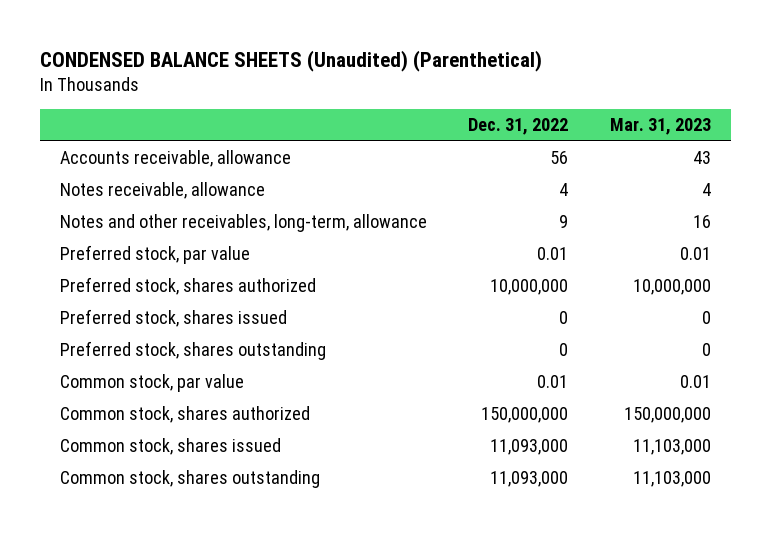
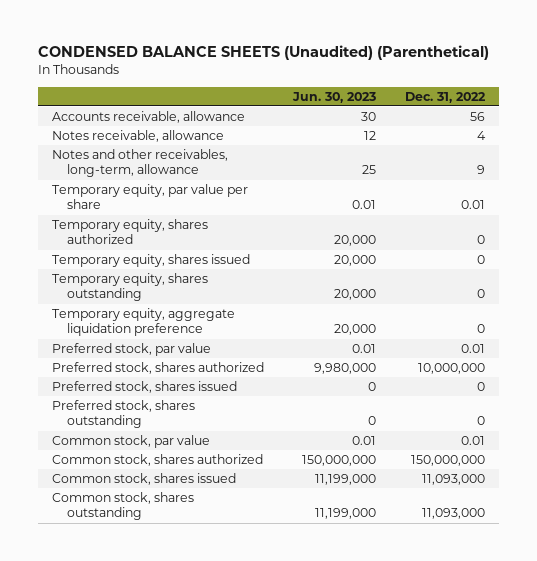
- | Dec. 31, 2022 | Mar. 31, 2023
+ | Jun. 30, 2023 | Dec. 31, 2022
+ Temporary equity, par value per share | 0.01 | 0.01
+ Temporary equity, shares authorized | 20,000 | 0
+ Temporary equity, shares issued | 20,000 | 0
+ Temporary equity, shares outstanding | 20,000 | 0
+ Temporary equity, aggregate liquidation preference | 20,000 | 0

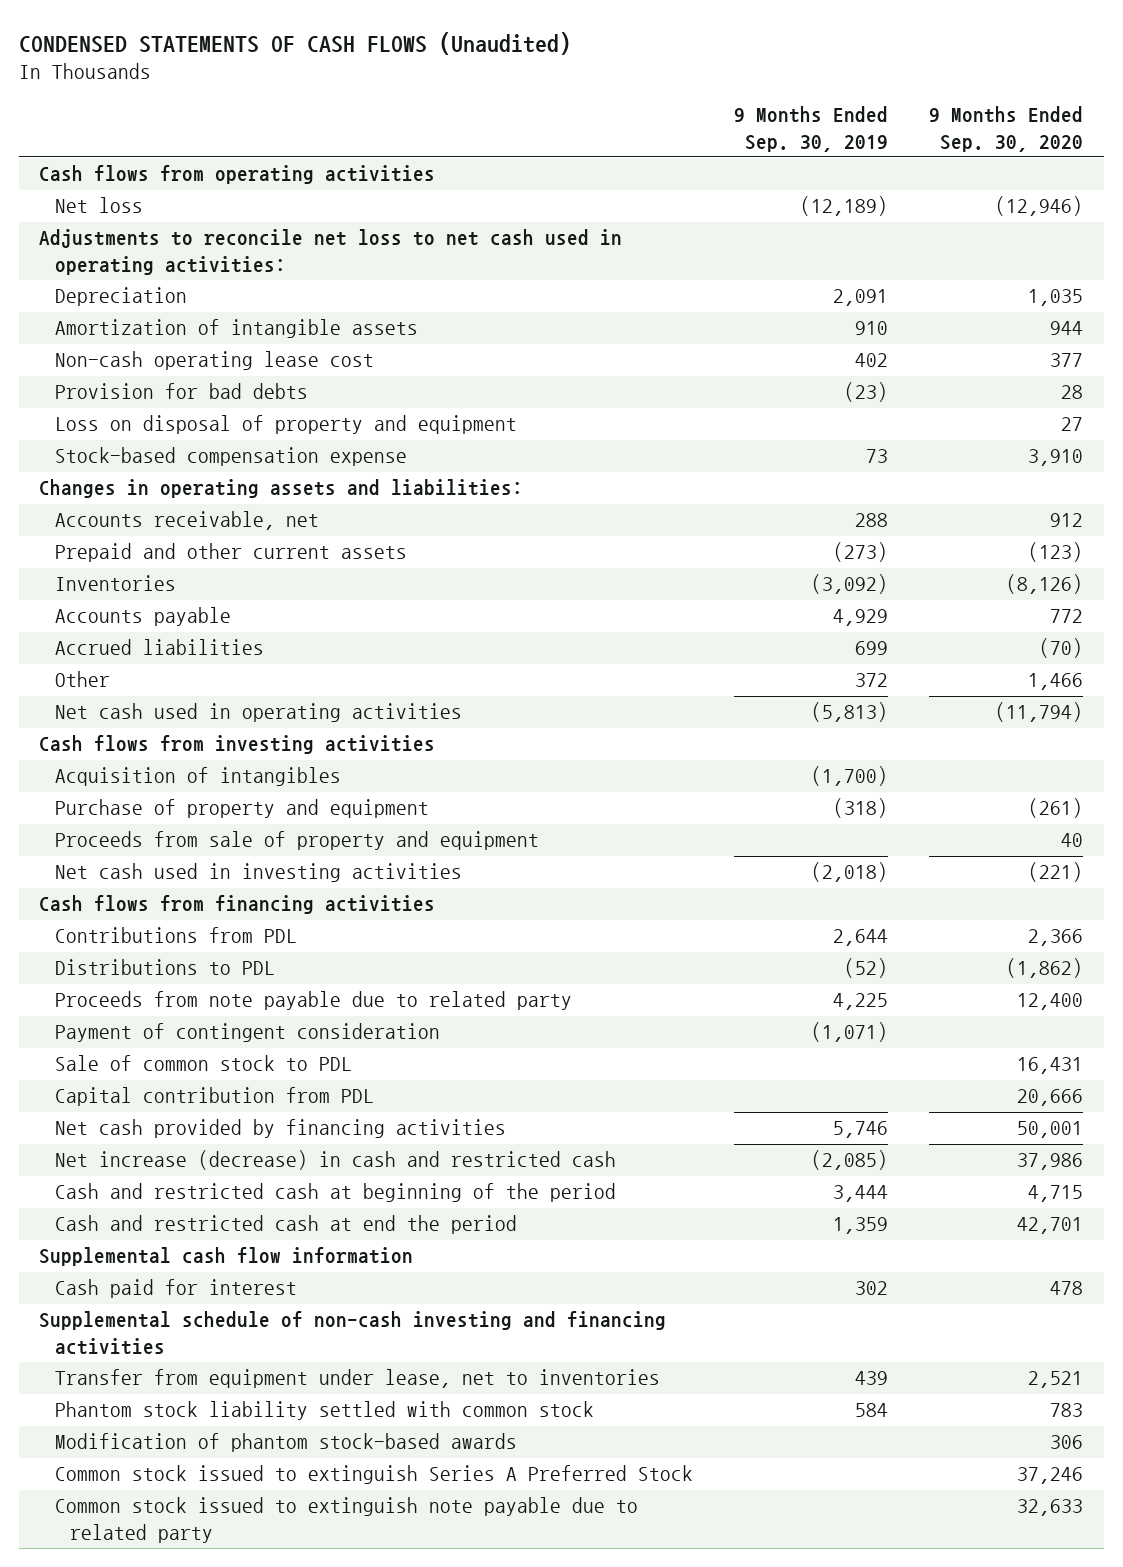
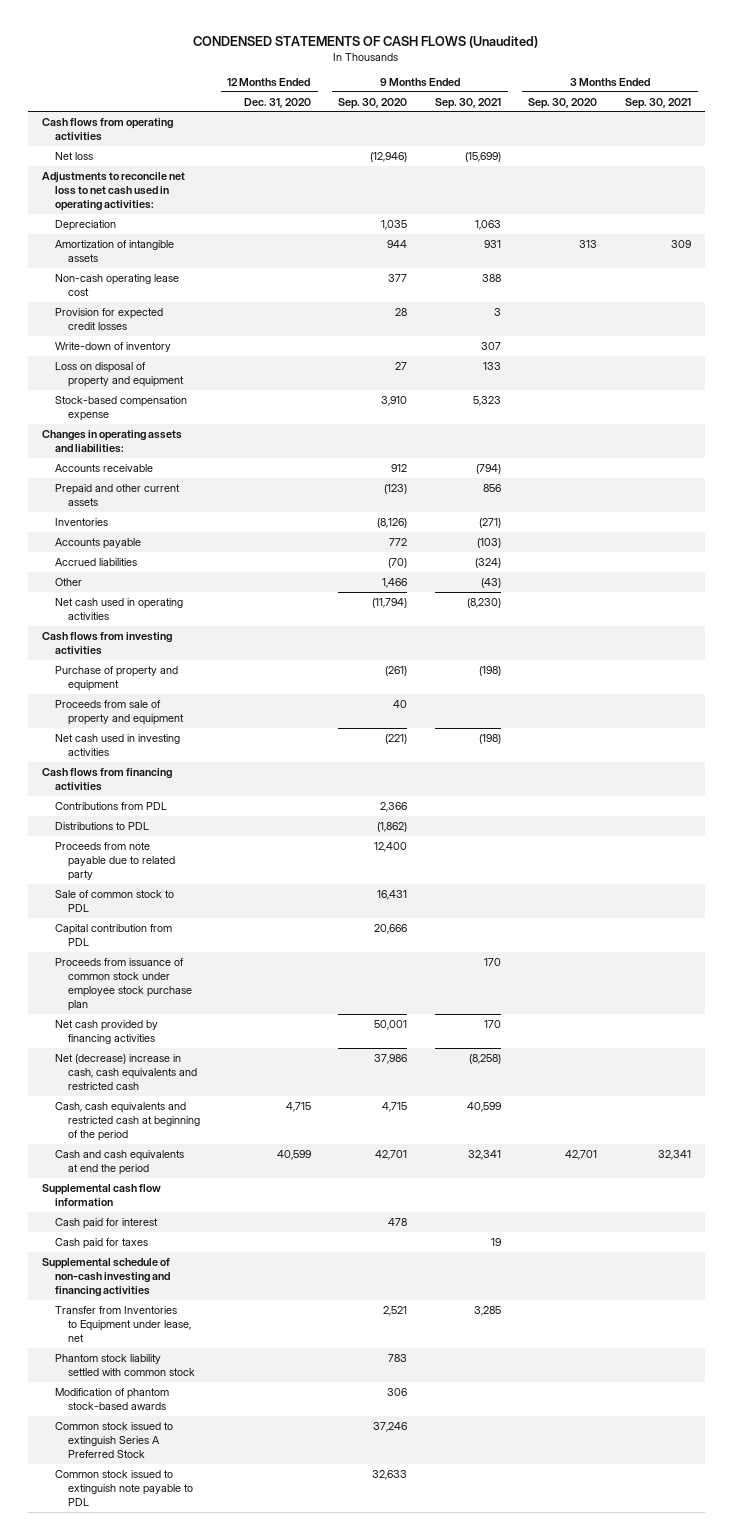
- | 9 Months Ended Sep. 30, 2019 | 9 Months Ended Sep. 30, 2020
+ | 12 Months Ended Dec. 31, 2020 | 9 Months Ended Sep. 30, 2020 | 9 Months Ended Sep. 30, 2021 | 3 Months Ended Sep. 30, 2020 | 3 Months Ended Sep. 30, 2021
- Provision for bad debts | (23) | 28
+ Provision for expected credit losses | | 28 | 3 | |
+ Write-down of inventory | | | 307 | |
- Accounts receivable, net | 288 | 912
+ Accounts receivable | | 912 | (794) | |
- Acquisition of intangibles | (1,700) |
- Payment of contingent consideration | (1,071) |
+ Proceeds from issuance of common stock under employee stock purchase plan | | | 170 | |
- Net increase (decrease) in cash and restricted cash | (2,085) | 37,986
- Cash and restricted cash at beginning of the period | 3,444 | 4,715
- Cash and restricted cash at end the period | 1,359 | 42,701
+ Net (decrease) increase in cash, cash equivalents and restricted cash | | 37,986 | (8,258) | |
+ Cash, cash equivalents and restricted cash at beginning of the period | 4,715 | 4,715 | 40,599 | |
+ Cash and cash equivalents at end the period | 40,599 | 42,701 | 32,341 | 42,701 | 32,341
+ Cash paid for taxes | | | 19 | |
- Transfer from equipment under lease, net to inventories | 439 | 2,521
+ Transfer from Inventories to Equipment under lease, net | | 2,521 | 3,285 | |
- Common stock issued to extinguish note payable due to related party | | 32,633
+ Common stock issued to extinguish note payable to PDL | | 32,633 | | |

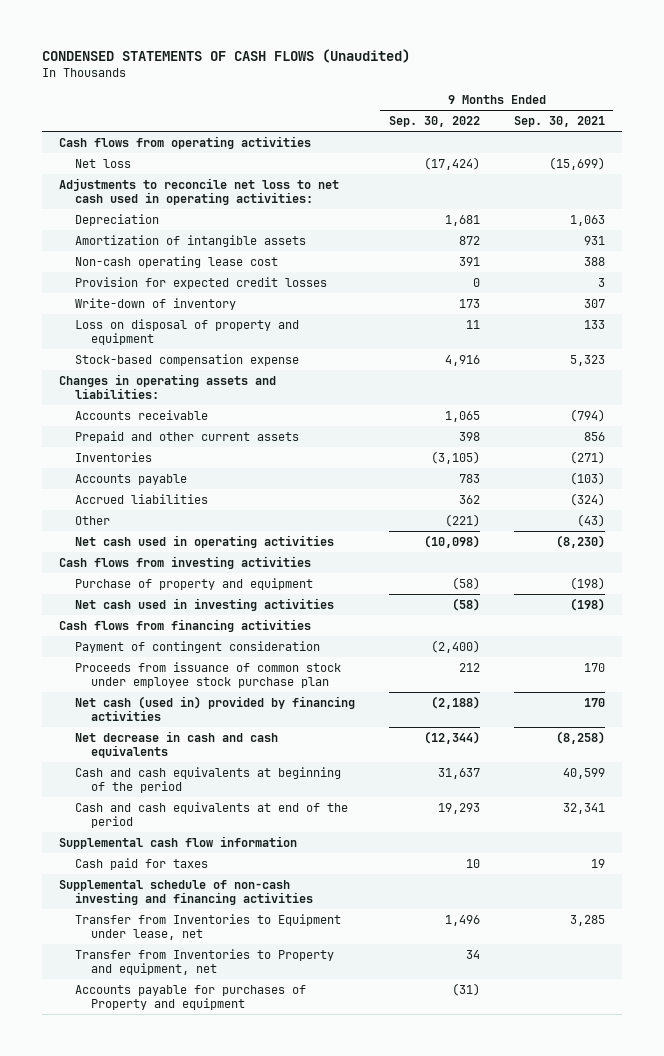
- | 12 Months Ended Dec. 31, 2020 | 9 Months Ended Sep. 30, 2020 | 9 Months Ended Sep. 30, 2021 | 3 Months Ended Sep. 30, 2020 | 3 Months Ended Sep. 30, 2021
+ | 9 Months Ended Sep. 30, 2022 | 9 Months Ended Sep. 30, 2021
- Proceeds from sale of property and equipment | | 40 | | |
- Contributions from PDL | | 2,366 | | |
- Distributions to PDL | | (1,862) | | |
- Proceeds from note payable due to related party | | 12,400 | | |
- Sale of common stock to PDL | | 16,431 | | |
- Capital contribution from PDL | | 20,666 | | |
+ Payment of contingent consideration | (2,400) |
- Net cash provided by financing activities | | 50,001 | 170 | |
- Net (decrease) increase in cash, cash equivalents and restricted cash | | 37,986 | (8,258) | |
- Cash, cash equivalents and restricted cash at beginning of the period | 4,715 | 4,715 | 40,599 | |
- Cash and cash equivalents at end the period | 40,599 | 42,701 | 32,341 | 42,701 | 32,341
+ Net cash (used in) provided by financing activities | (2,188) | 170
+ Net decrease in cash and cash equivalents | (12,344) | (8,258)
+ Cash and cash equivalents at beginning of the period | 31,637 | 40,599
+ Cash and cash equivalents at end of the period | 19,293 | 32,341
- Cash paid for interest | | 478 | | |
- Phantom stock liability settled with common stock | | 783 | | |
- Modification of phantom stock-based awards | | 306 | | |
- Common stock issued to extinguish Series A Preferred Stock | | 37,246 | | |
- Common stock issued to extinguish note payable to PDL | | 32,633 | | |
+ Transfer from Inventories to Property and equipment, net | 34 |
+ Accounts payable for purchases of Property and equipment | (31) |

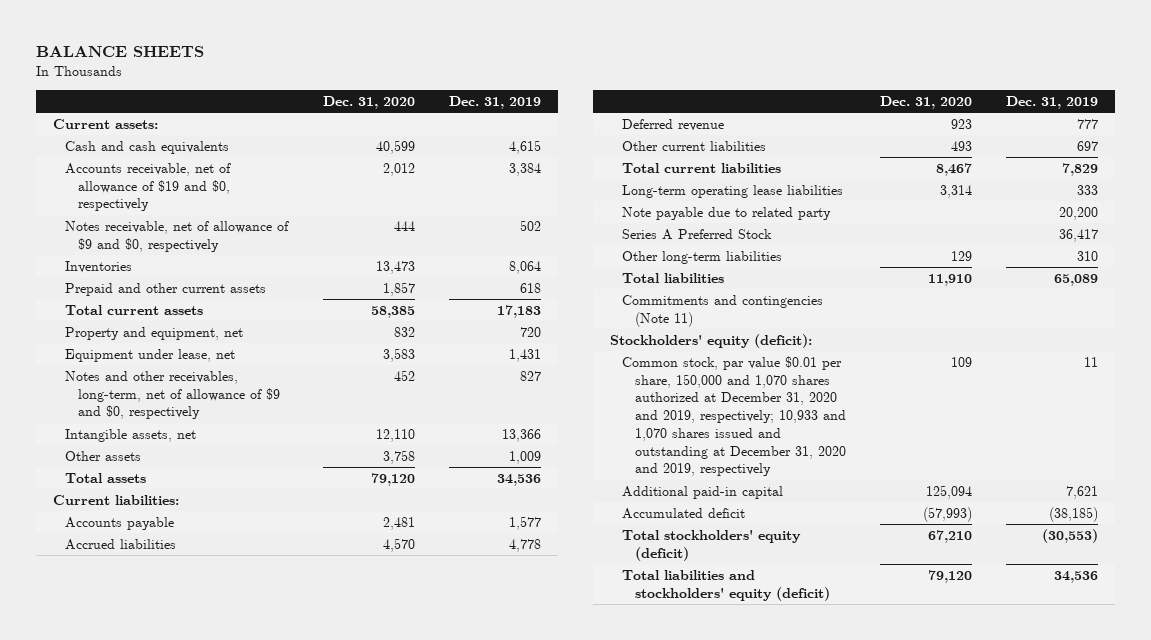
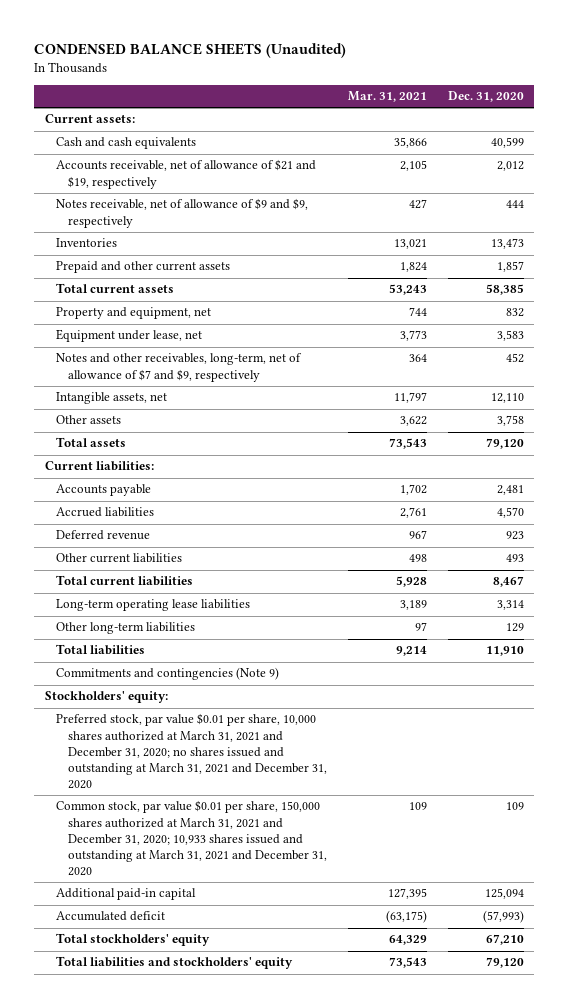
- BALANCE SHEETS
+ CONDENSED BALANCE SHEETS (Unaudited)
- | Dec. 31, 2020 | Dec. 31, 2019
+ | Mar. 31, 2021 | Dec. 31, 2020
- Accounts receivable, net of allowance of $19 and $0, respectively | 2,012 | 3,384
- Notes receivable, net of allowance of $9 and $0, respectively | 444 | 502
+ Accounts receivable, net of allowance of $21 and $19, respectively | 2,105 | 2,012
+ Notes receivable, net of allowance of $9 and $9, respectively | 427 | 444
- Notes and other receivables, long-term, net of allowance of $9 and $0, respectively | 452 | 827
+ Notes and other receivables, long-term, net of allowance of $7 and $9, respectively | 364 | 452
- Note payable due to related party | | 20,200
- Series A Preferred Stock | | 36,417
- Commitments and contingencies (Note 11)
- Stockholders' equity (deficit):
- Common stock, par value $0.01 per share, 150,000 and 1,070 shares authorized at December 31, 2020 and 2019, respectively; 10,933 and 1,070 shares issued and outstanding at December 31, 2020 and 2019, respectively | 109 | 11
+ Commitments and contingencies (Note 9)
+ Stockholders' equity:
+ Preferred stock, par value $0.01 per share, 10,000 shares authorized at March 31, 2021 and December 31, 2020; no shares issued and outstanding at March 31, 2021 and December 31, 2020
+ Common stock, par value $0.01 per share, 150,000 shares authorized at March 31, 2021 and December 31, 2020; 10,933 shares issued and outstanding at March 31, 2021 and December 31, 2020 | 109 | 109
- Total stockholders' equity (deficit) | 67,210 | (30,553)
- Total liabilities and stockholders' equity (deficit) | 79,120 | 34,536
+ Total stockholders' equity | 64,329 | 67,210
+ Total liabilities and stockholders' equity | 73,543 | 79,120

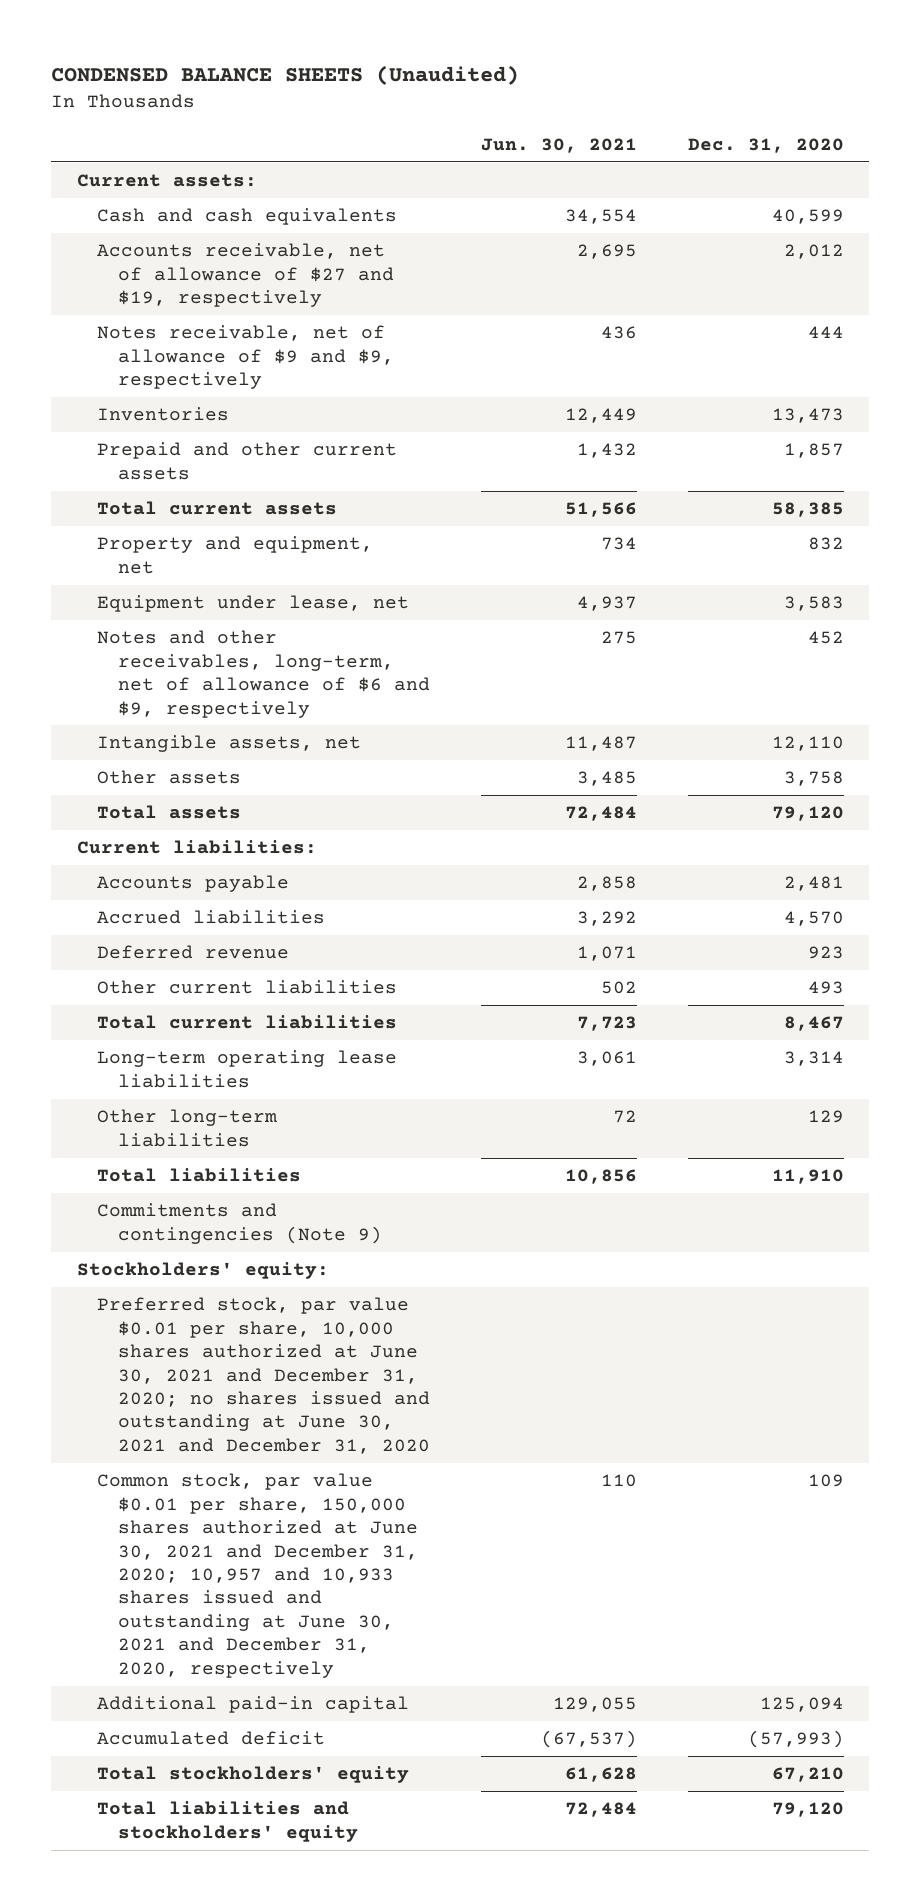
- | Mar. 31, 2021 | Dec. 31, 2020
+ | Jun. 30, 2021 | Dec. 31, 2020
- Accounts receivable, net of allowance of $21 and $19, respectively | 2,105 | 2,012
+ Accounts receivable, net of allowance of $27 and $19, respectively | 2,695 | 2,012
- Notes and other receivables, long-term, net of allowance of $7 and $9, respectively | 364 | 452
+ Notes and other receivables, long-term, net of allowance of $6 and $9, respectively | 275 | 452
- Preferred stock, par value $0.01 per share, 10,000 shares authorized at March 31, 2021 and December 31, 2020; no shares issued and outstanding at March 31, 2021 and December 31, 2020
- Common stock, par value $0.01 per share, 150,000 shares authorized at March 31, 2021 and December 31, 2020; 10,933 shares issued and outstanding at March 31, 2021 and December 31, 2020 | 109 | 109
+ Preferred stock, par value $0.01 per share, 10,000 shares authorized at June 30, 2021 and December 31, 2020; no shares issued and outstanding at June 30, 2021 and December 31, 2020
+ Common stock, par value $0.01 per share, 150,000 shares authorized at June 30, 2021 and December 31, 2020; 10,957 and 10,933 shares issued and outstanding at June 30, 2021 and December 31, 2020, respectively | 110 | 109

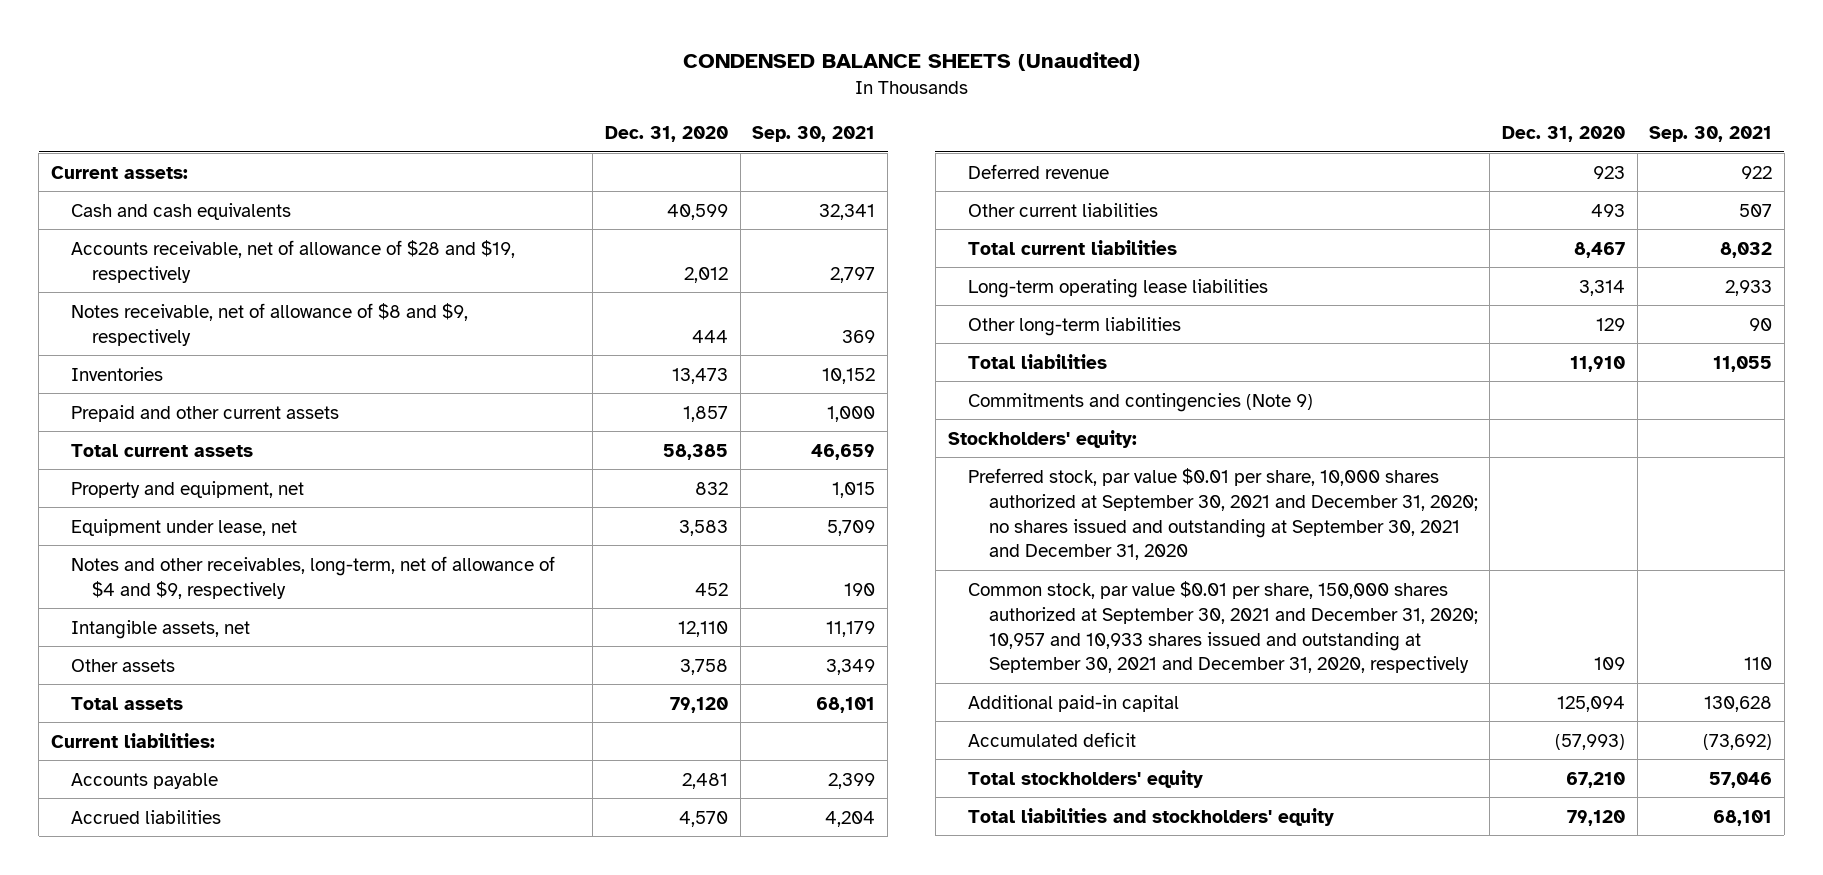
- | Jun. 30, 2021 | Dec. 31, 2020
+ | Dec. 31, 2020 | Sep. 30, 2021
- Accounts receivable, net of allowance of $27 and $19, respectively | 2,695 | 2,012
- Notes receivable, net of allowance of $9 and $9, respectively | 436 | 444
+ Accounts receivable, net of allowance of $28 and $19, respectively | 2,012 | 2,797
+ Notes receivable, net of allowance of $8 and $9, respectively | 444 | 369
- Notes and other receivables, long-term, net of allowance of $6 and $9, respectively | 275 | 452
+ Notes and other receivables, long-term, net of allowance of $4 and $9, respectively | 452 | 190
- Preferred stock, par value $0.01 per share, 10,000 shares authorized at June 30, 2021 and December 31, 2020; no shares issued and outstanding at June 30, 2021 and December 31, 2020
- Common stock, par value $0.01 per share, 150,000 shares authorized at June 30, 2021 and December 31, 2020; 10,957 and 10,933 shares issued and outstanding at June 30, 2021 and December 31, 2020, respectively | 110 | 109
+ Preferred stock, par value $0.01 per share, 10,000 shares authorized at September 30, 2021 and December 31, 2020; no shares issued and outstanding at September 30, 2021 and December 31, 2020
+ Common stock, par value $0.01 per share, 150,000 shares authorized at September 30, 2021 and December 31, 2020; 10,957 and 10,933 shares issued and outstanding at September 30, 2021 and December 31, 2020, respectively | 109 | 110

